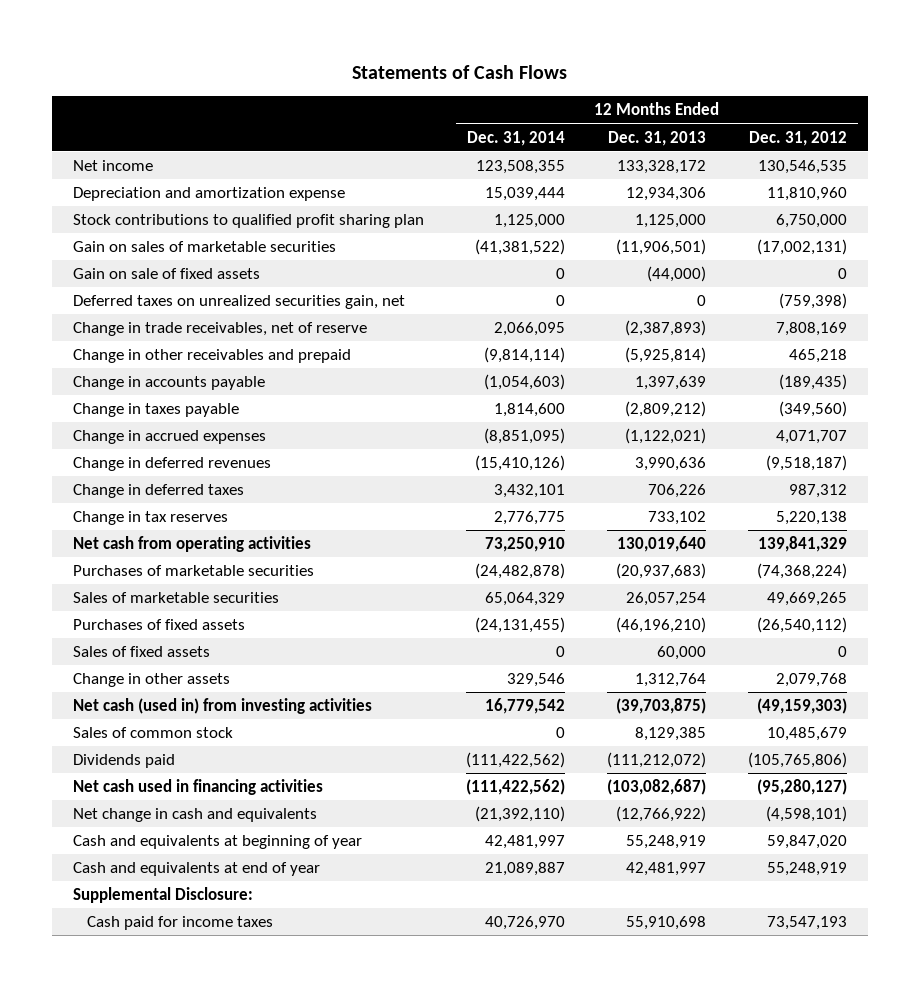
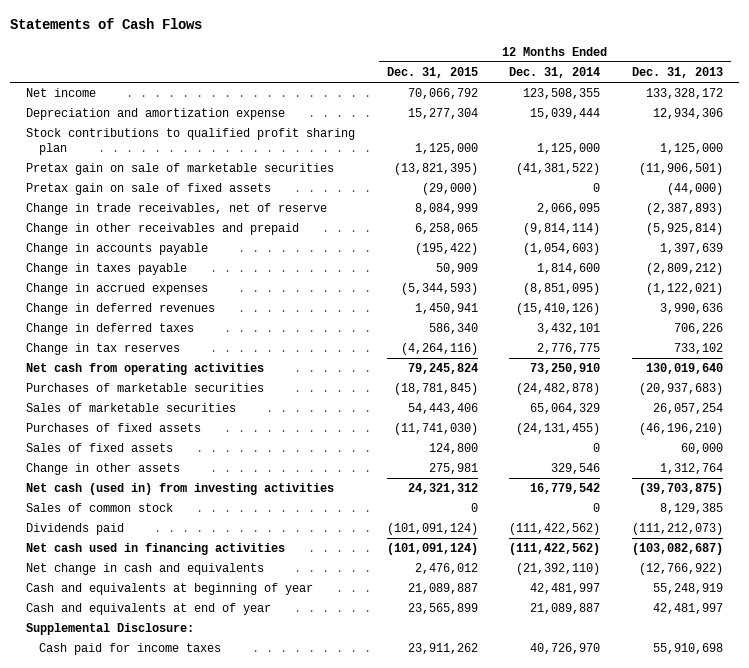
- | 12 Months Ended Dec. 31, 2014 | 12 Months Ended Dec. 31, 2013 | 12 Months Ended Dec. 31, 2012
+ | 12 Months Ended Dec. 31, 2015 | 12 Months Ended Dec. 31, 2014 | 12 Months Ended Dec. 31, 2013
- Gain on sales of marketable securities | (41,381,522) | (11,906,501) | (17,002,131)
- Gain on sale of fixed assets | 0 | (44,000) | 0
- Deferred taxes on unrealized securities gain, net | 0 | 0 | (759,398)
+ Pretax gain on sale of marketable securities | (13,821,395) | (41,381,522) | (11,906,501)
+ Pretax gain on sale of fixed assets | (29,000) | 0 | (44,000)
- Dividends paid | (111,422,562) | (111,212,072) | (105,765,806)
+ Dividends paid | (101,091,124) | (111,422,562) | (111,212,073)

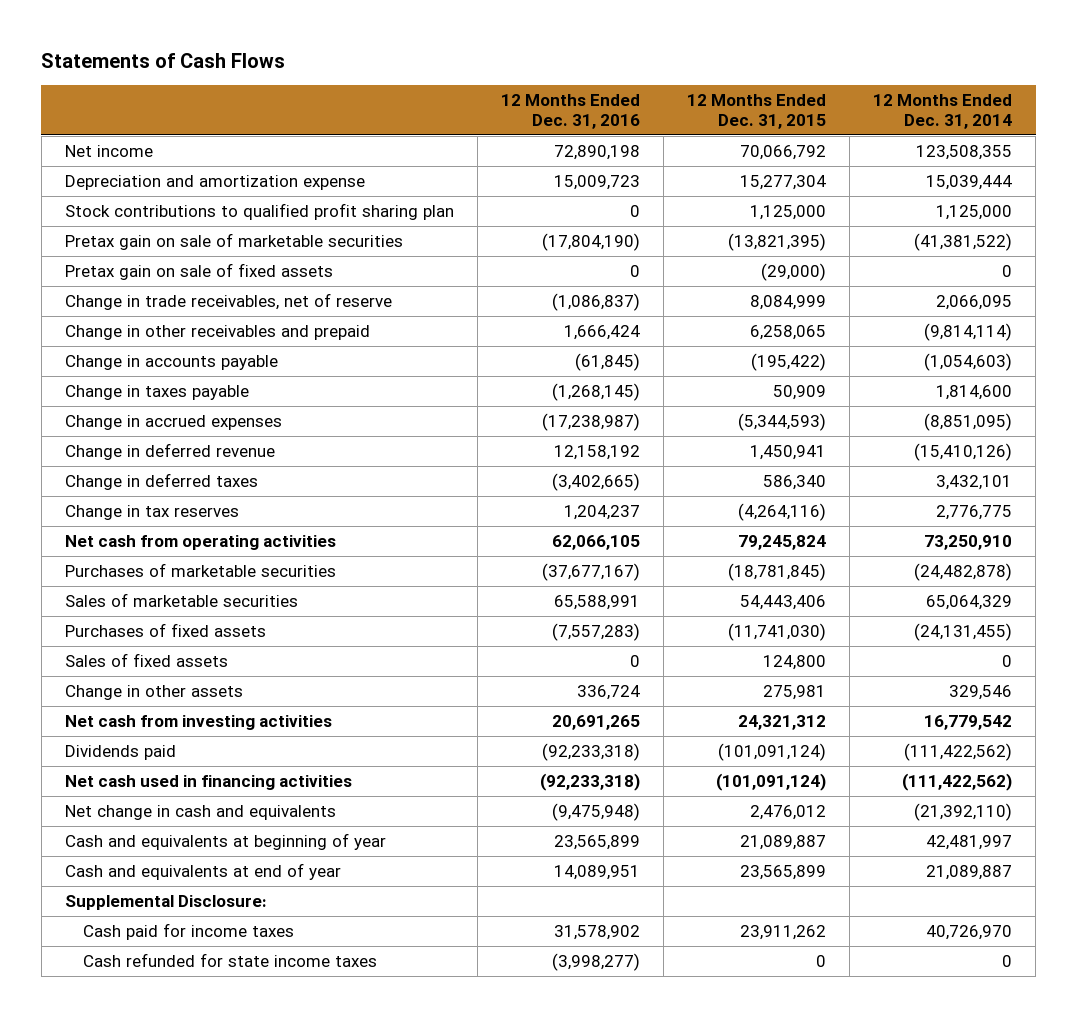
- | 12 Months Ended Dec. 31, 2015 | 12 Months Ended Dec. 31, 2014 | 12 Months Ended Dec. 31, 2013
+ | 12 Months Ended Dec. 31, 2016 | 12 Months Ended Dec. 31, 2015 | 12 Months Ended Dec. 31, 2014
- Change in deferred revenues | 1,450,941 | (15,410,126) | 3,990,636
+ Change in deferred revenue | 12,158,192 | 1,450,941 | (15,410,126)
- Net cash (used in) from investing activities | 24,321,312 | 16,779,542 | (39,703,875)
- Sales of common stock | 0 | 0 | 8,129,385
+ Net cash from investing activities | 20,691,265 | 24,321,312 | 16,779,542
+ Cash refunded for state income taxes | (3,998,277) | 0 | 0

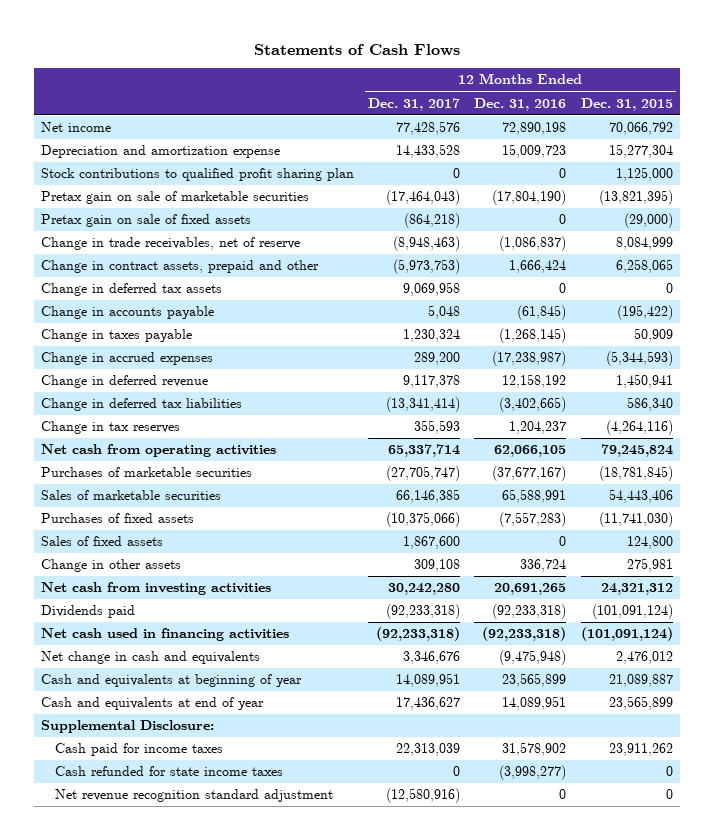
- | 12 Months Ended Dec. 31, 2016 | 12 Months Ended Dec. 31, 2015 | 12 Months Ended Dec. 31, 2014
+ | 12 Months Ended Dec. 31, 2017 | 12 Months Ended Dec. 31, 2016 | 12 Months Ended Dec. 31, 2015
- Change in other receivables and prepaid | 1,666,424 | 6,258,065 | (9,814,114)
+ Change in contract assets, prepaid and other | (5,973,753) | 1,666,424 | 6,258,065
+ Change in deferred tax assets | 9,069,958 | 0 | 0
- Change in deferred taxes | (3,402,665) | 586,340 | 3,432,101
+ Change in deferred tax liabilities | (13,341,414) | (3,402,665) | 586,340
+ Net revenue recognition standard adjustment | (12,580,916) | 0 | 0

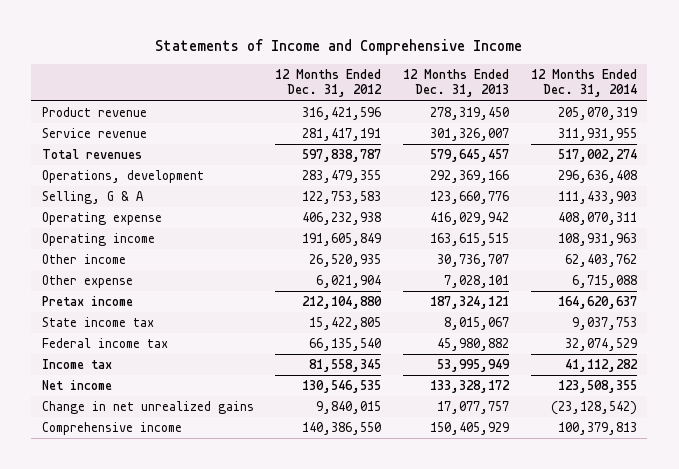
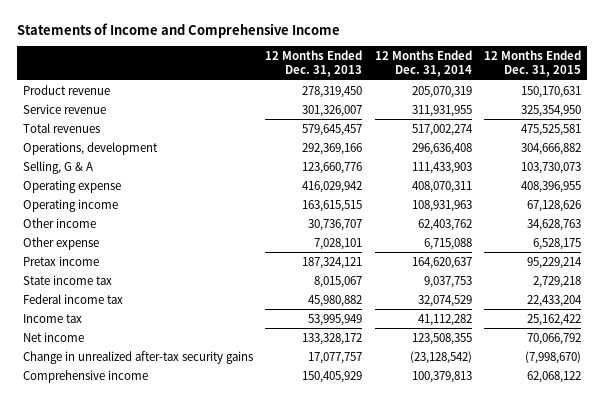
- | 12 Months Ended Dec. 31, 2012 | 12 Months Ended Dec. 31, 2013 | 12 Months Ended Dec. 31, 2014
+ | 12 Months Ended Dec. 31, 2013 | 12 Months Ended Dec. 31, 2014 | 12 Months Ended Dec. 31, 2015
- Change in net unrealized gains | 9,840,015 | 17,077,757 | (23,128,542)
+ Change in unrealized after-tax security gains | 17,077,757 | (23,128,542) | (7,998,670)

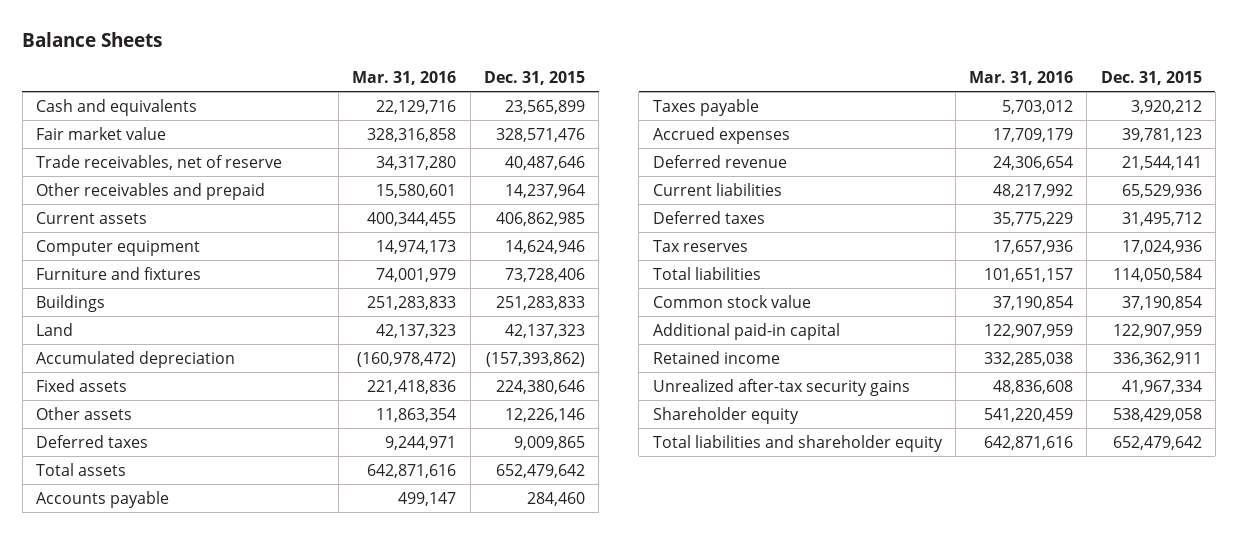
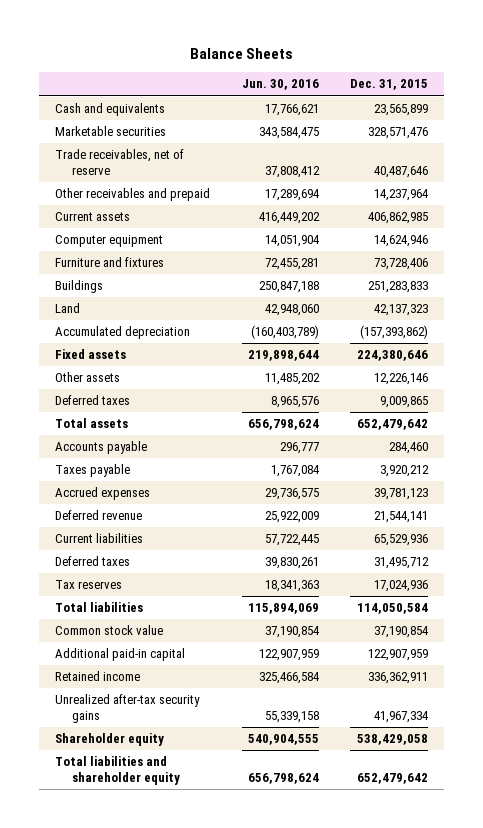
- | Mar. 31, 2016 | Dec. 31, 2015
+ | Jun. 30, 2016 | Dec. 31, 2015
- Fair market value | 328,316,858 | 328,571,476
+ Marketable securities | 343,584,475 | 328,571,476

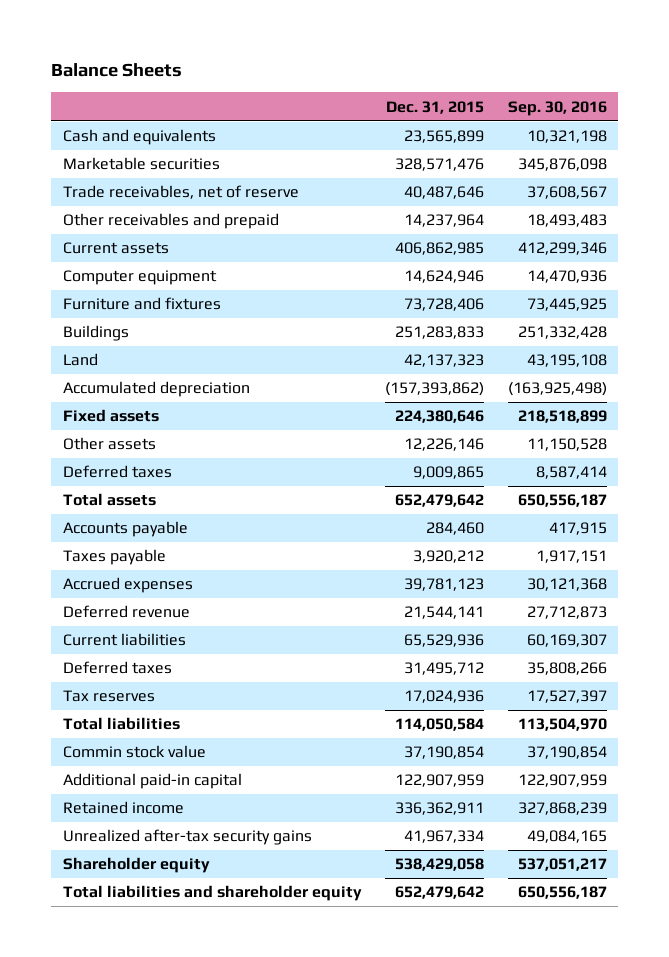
- | Jun. 30, 2016 | Dec. 31, 2015
+ | Dec. 31, 2015 | Sep. 30, 2016
- Common stock value | 37,190,854 | 37,190,854
+ Commin stock value | 37,190,854 | 37,190,854

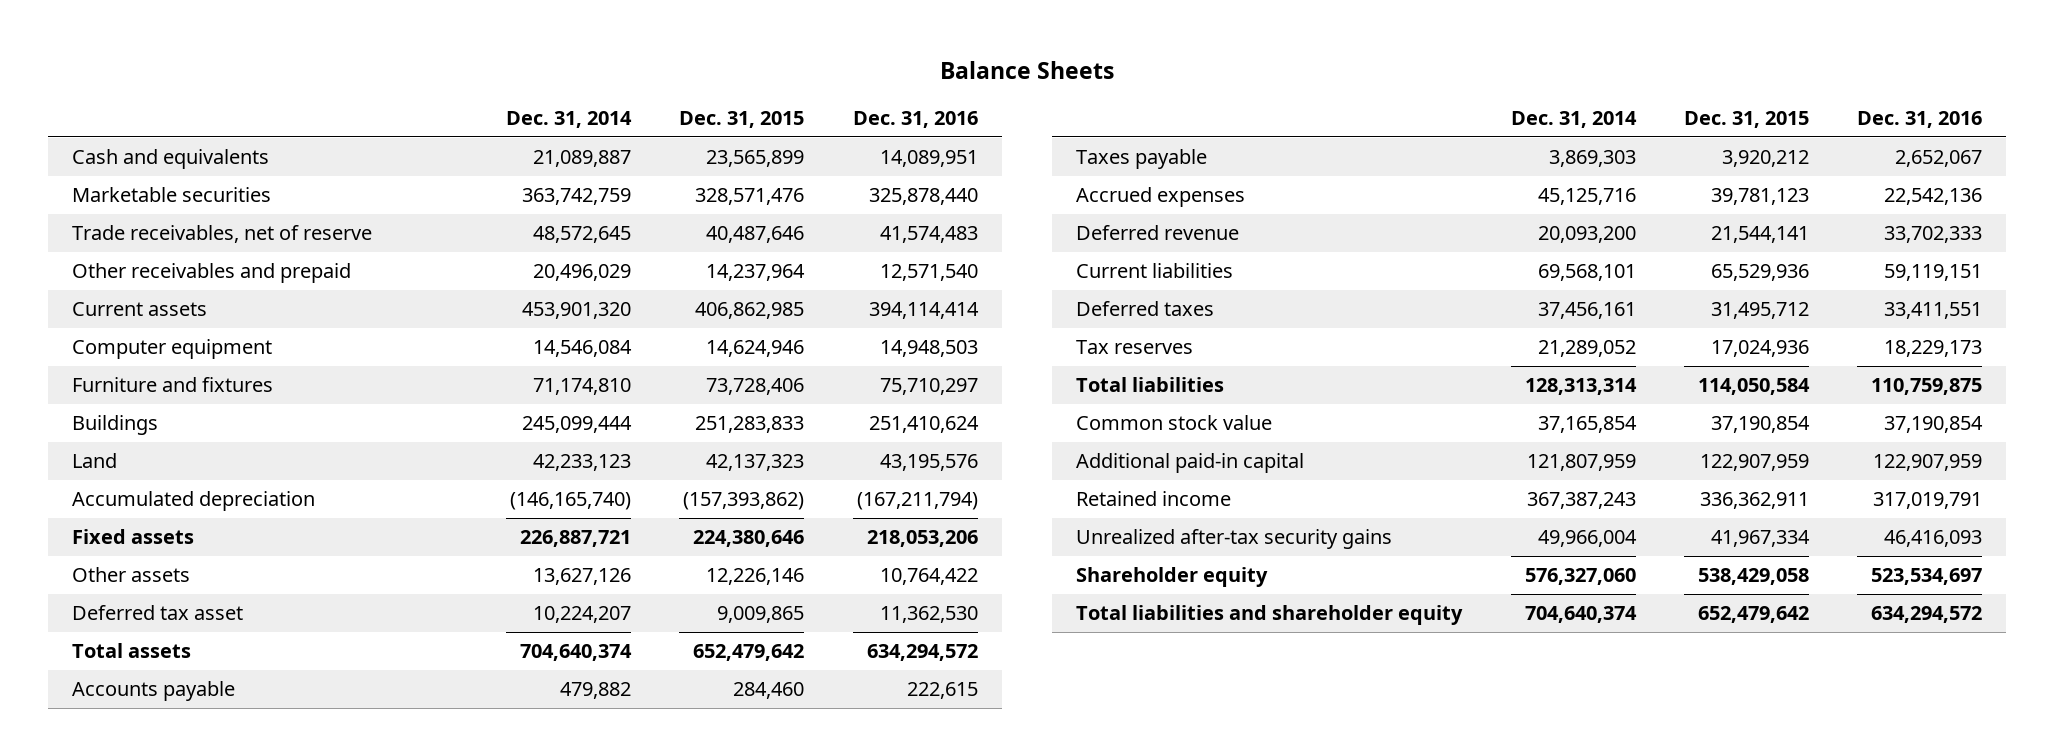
- | Dec. 31, 2015 | Sep. 30, 2016
+ | Dec. 31, 2014 | Dec. 31, 2015 | Dec. 31, 2016
- Deferred taxes | 9,009,865 | 8,587,414
+ Deferred tax asset | 10,224,207 | 9,009,865 | 11,362,530
- Commin stock value | 37,190,854 | 37,190,854
+ Common stock value | 37,165,854 | 37,190,854 | 37,190,854

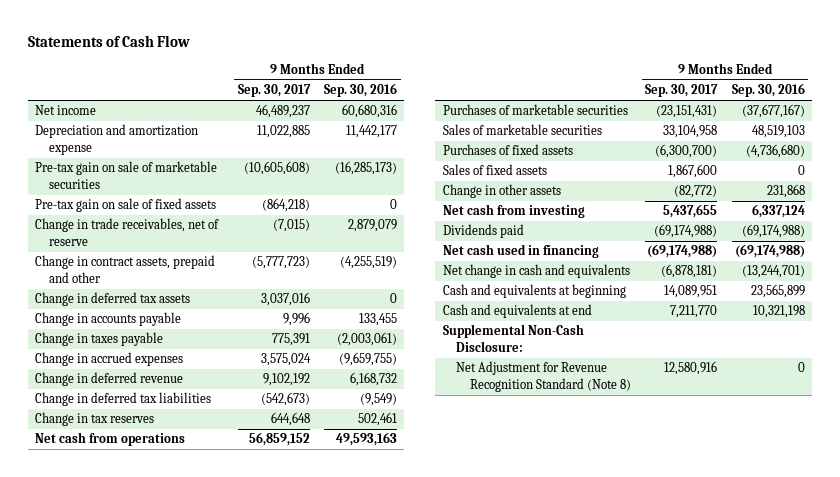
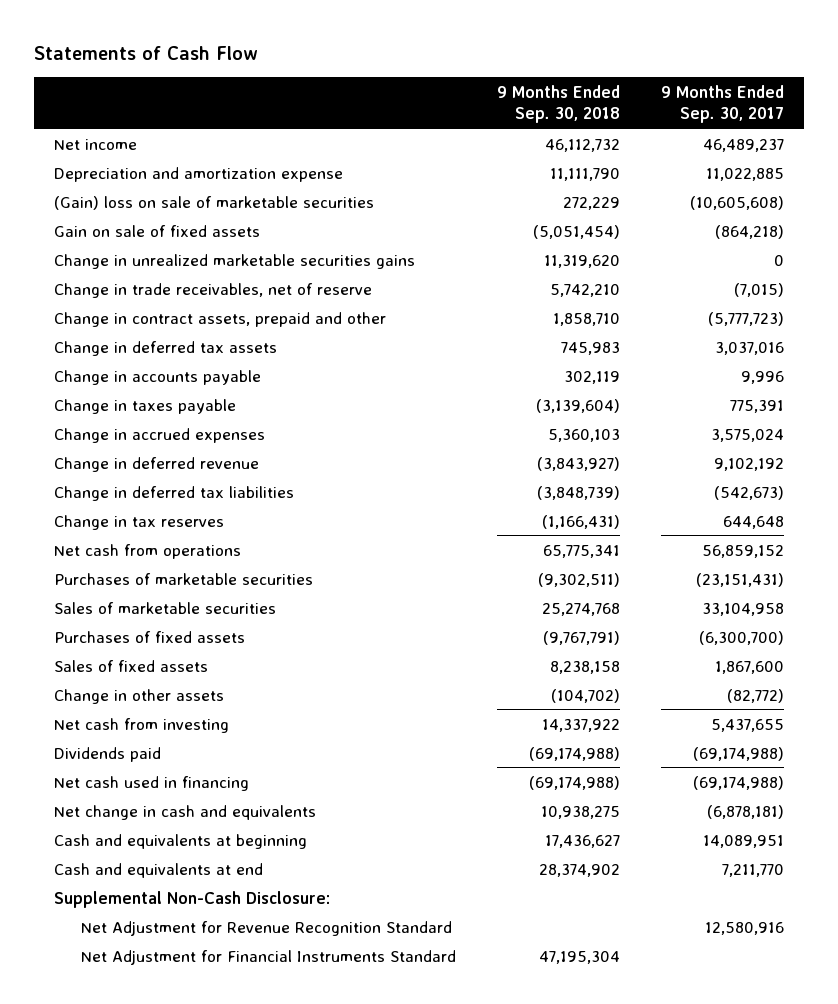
- | 9 Months Ended Sep. 30, 2017 | 9 Months Ended Sep. 30, 2016
+ | 9 Months Ended Sep. 30, 2018 | 9 Months Ended Sep. 30, 2017
- Pre-tax gain on sale of marketable securities | (10,605,608) | (16,285,173)
- Pre-tax gain on sale of fixed assets | (864,218) | 0
+ (Gain) loss on sale of marketable securities | 272,229 | (10,605,608)
+ Gain on sale of fixed assets | (5,051,454) | (864,218)
+ Change in unrealized marketable securities gains | 11,319,620 | 0
- Net Adjustment for Revenue Recognition Standard (Note 8) | 12,580,916 | 0
+ Net Adjustment for Revenue Recognition Standard | | 12,580,916
+ Net Adjustment for Financial Instruments Standard | 47,195,304 |

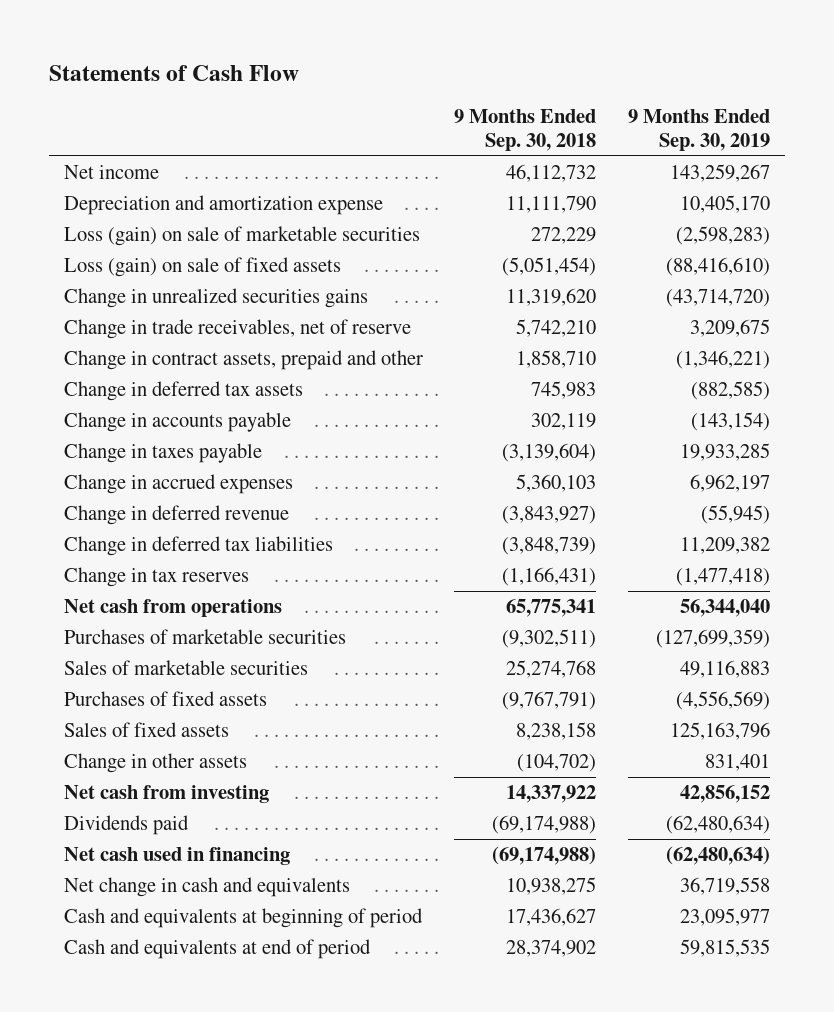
- | 9 Months Ended Sep. 30, 2018 | 9 Months Ended Sep. 30, 2017
+ | 9 Months Ended Sep. 30, 2018 | 9 Months Ended Sep. 30, 2019
- (Gain) loss on sale of marketable securities | 272,229 | (10,605,608)
- Gain on sale of fixed assets | (5,051,454) | (864,218)
- Change in unrealized marketable securities gains | 11,319,620 | 0
+ Loss (gain) on sale of marketable securities | 272,229 | (2,598,283)
+ Loss (gain) on sale of fixed assets | (5,051,454) | (88,416,610)
+ Change in unrealized securities gains | 11,319,620 | (43,714,720)
- Cash and equivalents at beginning | 17,436,627 | 14,089,951
- Cash and equivalents at end | 28,374,902 | 7,211,770
- Supplemental Non-Cash Disclosure:
- Net Adjustment for Revenue Recognition Standard | | 12,580,916
- Net Adjustment for Financial Instruments Standard | 47,195,304 |
+ Cash and equivalents at beginning of period | 17,436,627 | 23,095,977
+ Cash and equivalents at end of period | 28,374,902 | 59,815,535

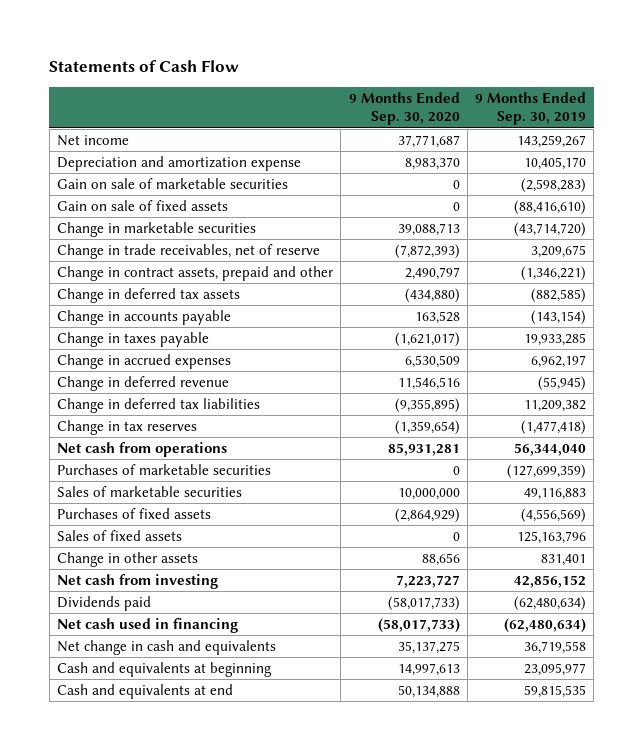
- | 9 Months Ended Sep. 30, 2018 | 9 Months Ended Sep. 30, 2019
+ | 9 Months Ended Sep. 30, 2020 | 9 Months Ended Sep. 30, 2019
- Loss (gain) on sale of marketable securities | 272,229 | (2,598,283)
- Loss (gain) on sale of fixed assets | (5,051,454) | (88,416,610)
- Change in unrealized securities gains | 11,319,620 | (43,714,720)
+ Gain on sale of marketable securities | 0 | (2,598,283)
+ Gain on sale of fixed assets | 0 | (88,416,610)
+ Change in marketable securities | 39,088,713 | (43,714,720)
- Cash and equivalents at beginning of period | 17,436,627 | 23,095,977
- Cash and equivalents at end of period | 28,374,902 | 59,815,535
+ Cash and equivalents at beginning | 14,997,613 | 23,095,977
+ Cash and equivalents at end | 50,134,888 | 59,815,535

